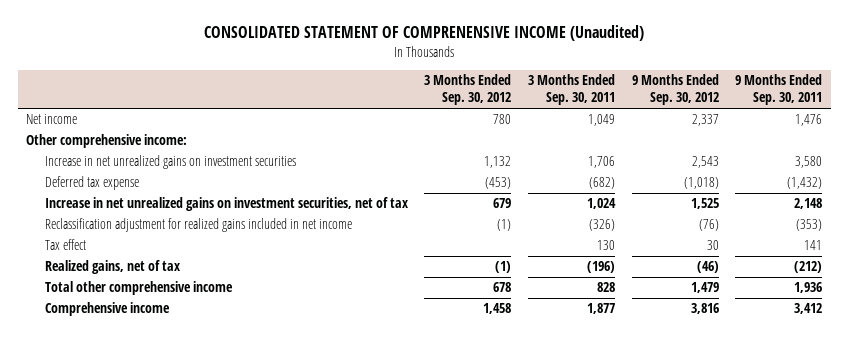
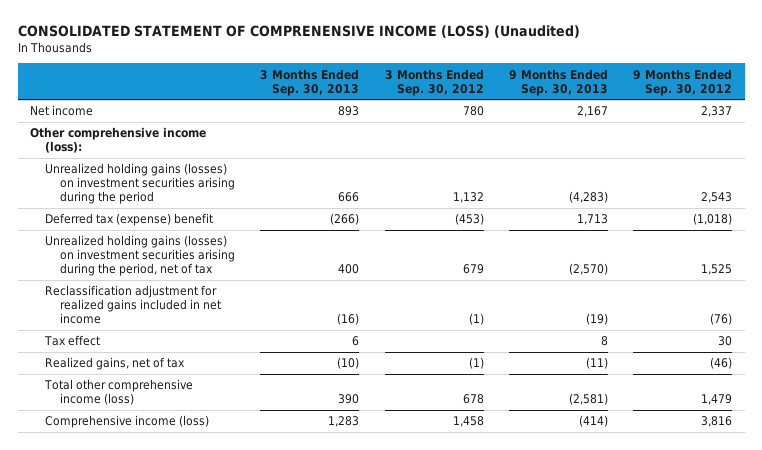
- CONSOLIDATED STATEMENT OF COMPRENENSIVE INCOME (Unaudited)
+ CONSOLIDATED STATEMENT OF COMPRENENSIVE INCOME (LOSS) (Unaudited)
- | 3 Months Ended Sep. 30, 2012 | 3 Months Ended Sep. 30, 2011 | 9 Months Ended Sep. 30, 2012 | 9 Months Ended Sep. 30, 2011
+ | 3 Months Ended Sep. 30, 2013 | 3 Months Ended Sep. 30, 2012 | 9 Months Ended Sep. 30, 2013 | 9 Months Ended Sep. 30, 2012
- Other comprehensive income:
- Increase in net unrealized gains on investment securities | 1,132 | 1,706 | 2,543 | 3,580
- Deferred tax expense | (453) | (682) | (1,018) | (1,432)
- Increase in net unrealized gains on investment securities, net of tax | 679 | 1,024 | 1,525 | 2,148
+ Other comprehensive income (loss):
+ Unrealized holding gains (losses) on investment securities arising during the period | 666 | 1,132 | (4,283) | 2,543
+ Deferred tax (expense) benefit | (266) | (453) | 1,713 | (1,018)
+ Unrealized holding gains (losses) on investment securities arising during the period, net of tax | 400 | 679 | (2,570) | 1,525
- Total other comprehensive income | 678 | 828 | 1,479 | 1,936
- Comprehensive income | 1,458 | 1,877 | 3,816 | 3,412
+ Total other comprehensive income (loss) | 390 | 678 | (2,581) | 1,479
+ Comprehensive income (loss) | 1,283 | 1,458 | (414) | 3,816

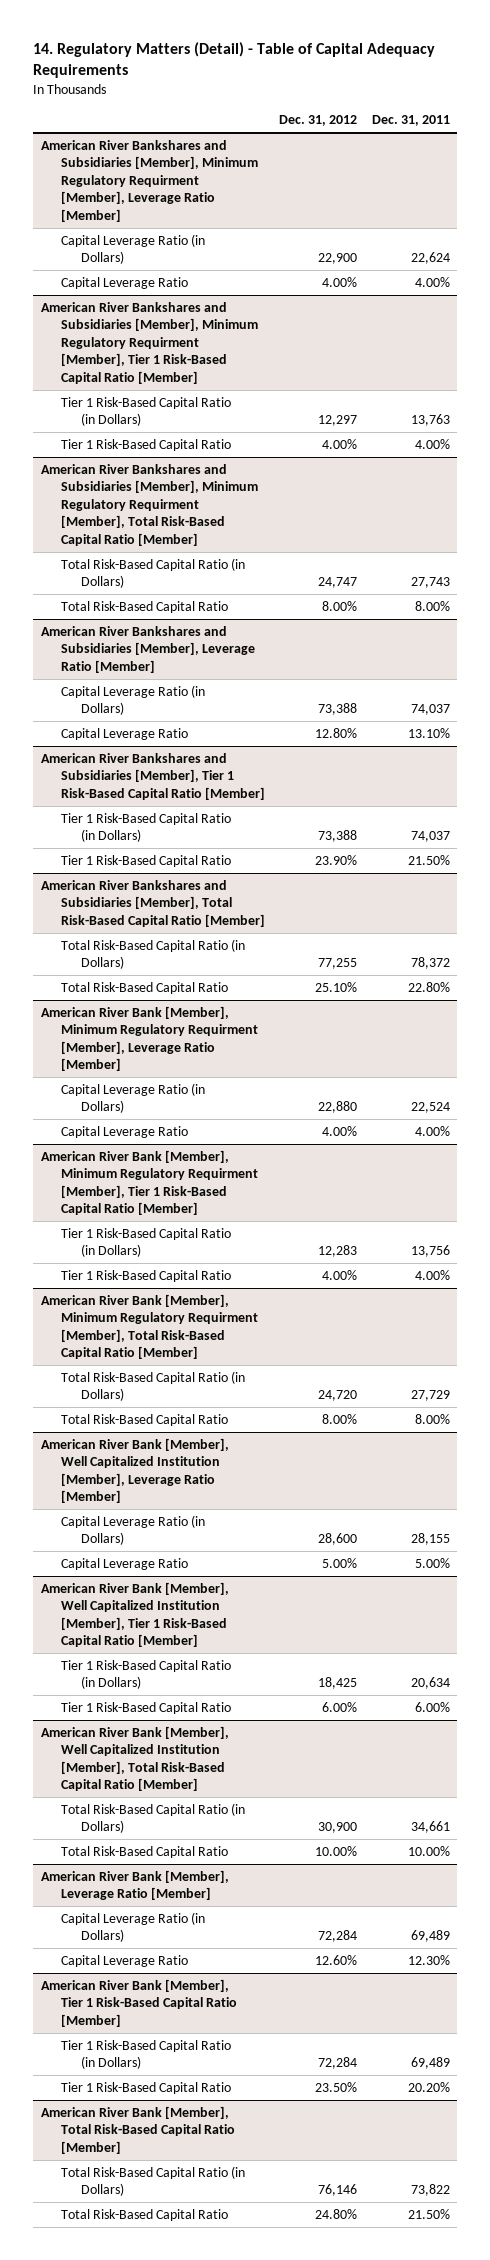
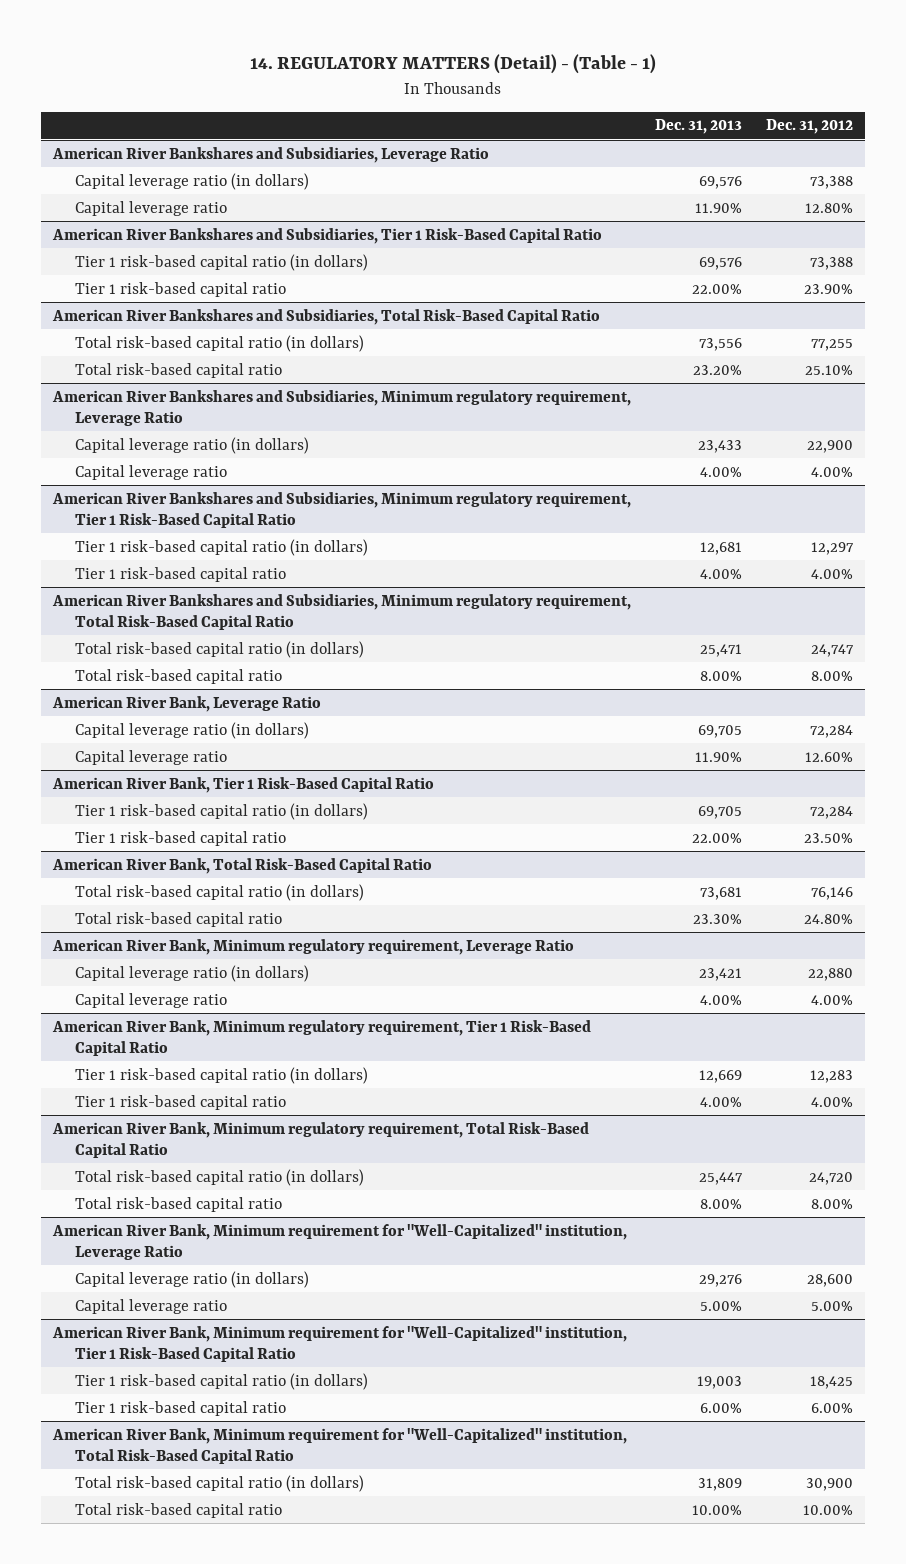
- 14. Regulatory Matters (Detail) - Table of Capital Adequacy Requirements
+ 14. REGULATORY MATTERS (Detail) - (Table - 1)
- | Dec. 31, 2012 | Dec. 31, 2011
+ | Dec. 31, 2013 | Dec. 31, 2012
- American River Bankshares and Subsidiaries [Member], Minimum Regulatory Requirment [Member], Leverage Ratio [Member]
- Capital Leverage Ratio (in Dollars) | 22,900 | 22,624
- Capital Leverage Ratio | 4.00% | 4.00%
- American River Bankshares and Subsidiaries [Member], Minimum Regulatory Requirment [Member], Tier 1 Risk-Based Capital Ratio [Member]
- Tier 1 Risk-Based Capital Ratio (in Dollars) | 12,297 | 13,763
- Tier 1 Risk-Based Capital Ratio | 4.00% | 4.00%
- American River Bankshares and Subsidiaries [Member], Minimum Regulatory Requirment [Member], Total Risk-Based Capital Ratio [Member]
- Total Risk-Based Capital Ratio (in Dollars) | 24,747 | 27,743
- Total Risk-Based Capital Ratio | 8.00% | 8.00%
- American River Bankshares and Subsidiaries [Member], Leverage Ratio [Member]
- Capital Leverage Ratio (in Dollars) | 73,388 | 74,037
- Capital Leverage Ratio | 12.80% | 13.10%
- American River Bankshares and Subsidiaries [Member], Tier 1 Risk-Based Capital Ratio [Member]
- Tier 1 Risk-Based Capital Ratio (in Dollars) | 73,388 | 74,037
- Tier 1 Risk-Based Capital Ratio | 23.90% | 21.50%
- American River Bankshares and Subsidiaries [Member], Total Risk-Based Capital Ratio [Member]
- Total Risk-Based Capital Ratio (in Dollars) | 77,255 | 78,372
- Total Risk-Based Capital Ratio | 25.10% | 22.80%
- American River Bank [Member], Minimum Regulatory Requirment [Member], Leverage Ratio [Member]
- Capital Leverage Ratio (in Dollars) | 22,880 | 22,524
- Capital Leverage Ratio | 4.00% | 4.00%
- American River Bank [Member], Minimum Regulatory Requirment [Member], Tier 1 Risk-Based Capital Ratio [Member]
- Tier 1 Risk-Based Capital Ratio (in Dollars) | 12,283 | 13,756
- Tier 1 Risk-Based Capital Ratio | 4.00% | 4.00%
- American River Bank [Member], Minimum Regulatory Requirment [Member], Total Risk-Based Capital Ratio [Member]
- Total Risk-Based Capital Ratio (in Dollars) | 24,720 | 27,729
- Total Risk-Based Capital Ratio | 8.00% | 8.00%
- American River Bank [Member], Well Capitalized Institution [Member], Leverage Ratio [Member]
- Capital Leverage Ratio (in Dollars) | 28,600 | 28,155
- Capital Leverage Ratio | 5.00% | 5.00%
- American River Bank [Member], Well Capitalized Institution [Member], Tier 1 Risk-Based Capital Ratio [Member]
- Tier 1 Risk-Based Capital Ratio (in Dollars) | 18,425 | 20,634
- Tier 1 Risk-Based Capital Ratio | 6.00% | 6.00%
- American River Bank [Member], Well Capitalized Institution [Member], Total Risk-Based Capital Ratio [Member]
- Total Risk-Based Capital Ratio (in Dollars) | 30,900 | 34,661
- Total Risk-Based Capital Ratio | 10.00% | 10.00%
- American River Bank [Member], Leverage Ratio [Member]
- Capital Leverage Ratio (in Dollars) | 72,284 | 69,489
- Capital Leverage Ratio | 12.60% | 12.30%
- American River Bank [Member], Tier 1 Risk-Based Capital Ratio [Member]
- Tier 1 Risk-Based Capital Ratio (in Dollars) | 72,284 | 69,489
- Tier 1 Risk-Based Capital Ratio | 23.50% | 20.20%
- American River Bank [Member], Total Risk-Based Capital Ratio [Member]
- Total Risk-Based Capital Ratio (in Dollars) | 76,146 | 73,822
- Total Risk-Based Capital Ratio | 24.80% | 21.50%
+ American River Bankshares and Subsidiaries, Leverage Ratio
+ Capital leverage ratio (in dollars) | 69,576 | 73,388
+ Capital leverage ratio | 11.90% | 12.80%
+ American River Bankshares and Subsidiaries, Tier 1 Risk-Based Capital Ratio
+ Tier 1 risk-based capital ratio (in dollars) | 69,576 | 73,388
+ Tier 1 risk-based capital ratio | 22.00% | 23.90%
+ American River Bankshares and Subsidiaries, Total Risk-Based Capital Ratio
+ Total risk-based capital ratio (in dollars) | 73,556 | 77,255
+ Total risk-based capital ratio | 23.20% | 25.10%
+ American River Bankshares and Subsidiaries, Minimum regulatory requirement, Leverage Ratio
+ Capital leverage ratio (in dollars) | 23,433 | 22,900
+ Capital leverage ratio | 4.00% | 4.00%
+ American River Bankshares and Subsidiaries, Minimum regulatory requirement, Tier 1 Risk-Based Capital Ratio
+ Tier 1 risk-based capital ratio (in dollars) | 12,681 | 12,297
+ Tier 1 risk-based capital ratio | 4.00% | 4.00%
+ American River Bankshares and Subsidiaries, Minimum regulatory requirement, Total Risk-Based Capital Ratio
+ Total risk-based capital ratio (in dollars) | 25,471 | 24,747
+ Total risk-based capital ratio | 8.00% | 8.00%
+ American River Bank, Leverage Ratio
+ Capital leverage ratio (in dollars) | 69,705 | 72,284
+ Capital leverage ratio | 11.90% | 12.60%
+ American River Bank, Tier 1 Risk-Based Capital Ratio
+ Tier 1 risk-based capital ratio (in dollars) | 69,705 | 72,284
+ Tier 1 risk-based capital ratio | 22.00% | 23.50%
+ American River Bank, Total Risk-Based Capital Ratio
+ Total risk-based capital ratio (in dollars) | 73,681 | 76,146
+ Total risk-based capital ratio | 23.30% | 24.80%
+ American River Bank, Minimum regulatory requirement, Leverage Ratio
+ Capital leverage ratio (in dollars) | 23,421 | 22,880
+ Capital leverage ratio | 4.00% | 4.00%
+ American River Bank, Minimum regulatory requirement, Tier 1 Risk-Based Capital Ratio
+ Tier 1 risk-based capital ratio (in dollars) | 12,669 | 12,283
+ Tier 1 risk-based capital ratio | 4.00% | 4.00%
+ American River Bank, Minimum regulatory requirement, Total Risk-Based Capital Ratio
+ Total risk-based capital ratio (in dollars) | 25,447 | 24,720
+ Total risk-based capital ratio | 8.00% | 8.00%
+ American River Bank, Minimum requirement for "Well-Capitalized" institution, Leverage Ratio
+ Capital leverage ratio (in dollars) | 29,276 | 28,600
+ Capital leverage ratio | 5.00% | 5.00%
+ American River Bank, Minimum requirement for "Well-Capitalized" institution, Tier 1 Risk-Based Capital Ratio
+ Tier 1 risk-based capital ratio (in dollars) | 19,003 | 18,425
+ Tier 1 risk-based capital ratio | 6.00% | 6.00%
+ American River Bank, Minimum requirement for "Well-Capitalized" institution, Total Risk-Based Capital Ratio
+ Total risk-based capital ratio (in dollars) | 31,809 | 30,900
+ Total risk-based capital ratio | 10.00% | 10.00%

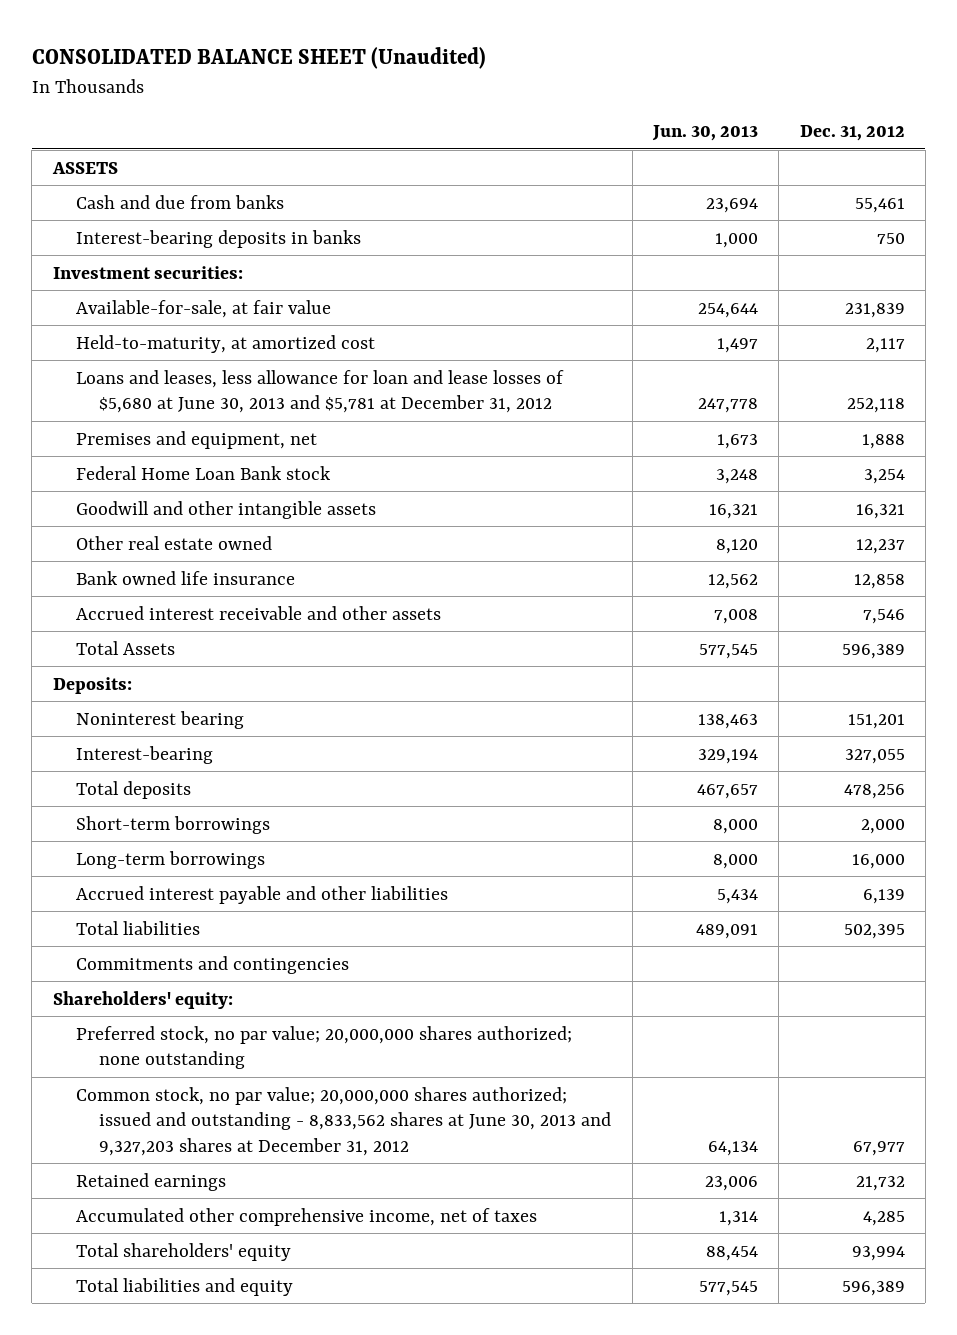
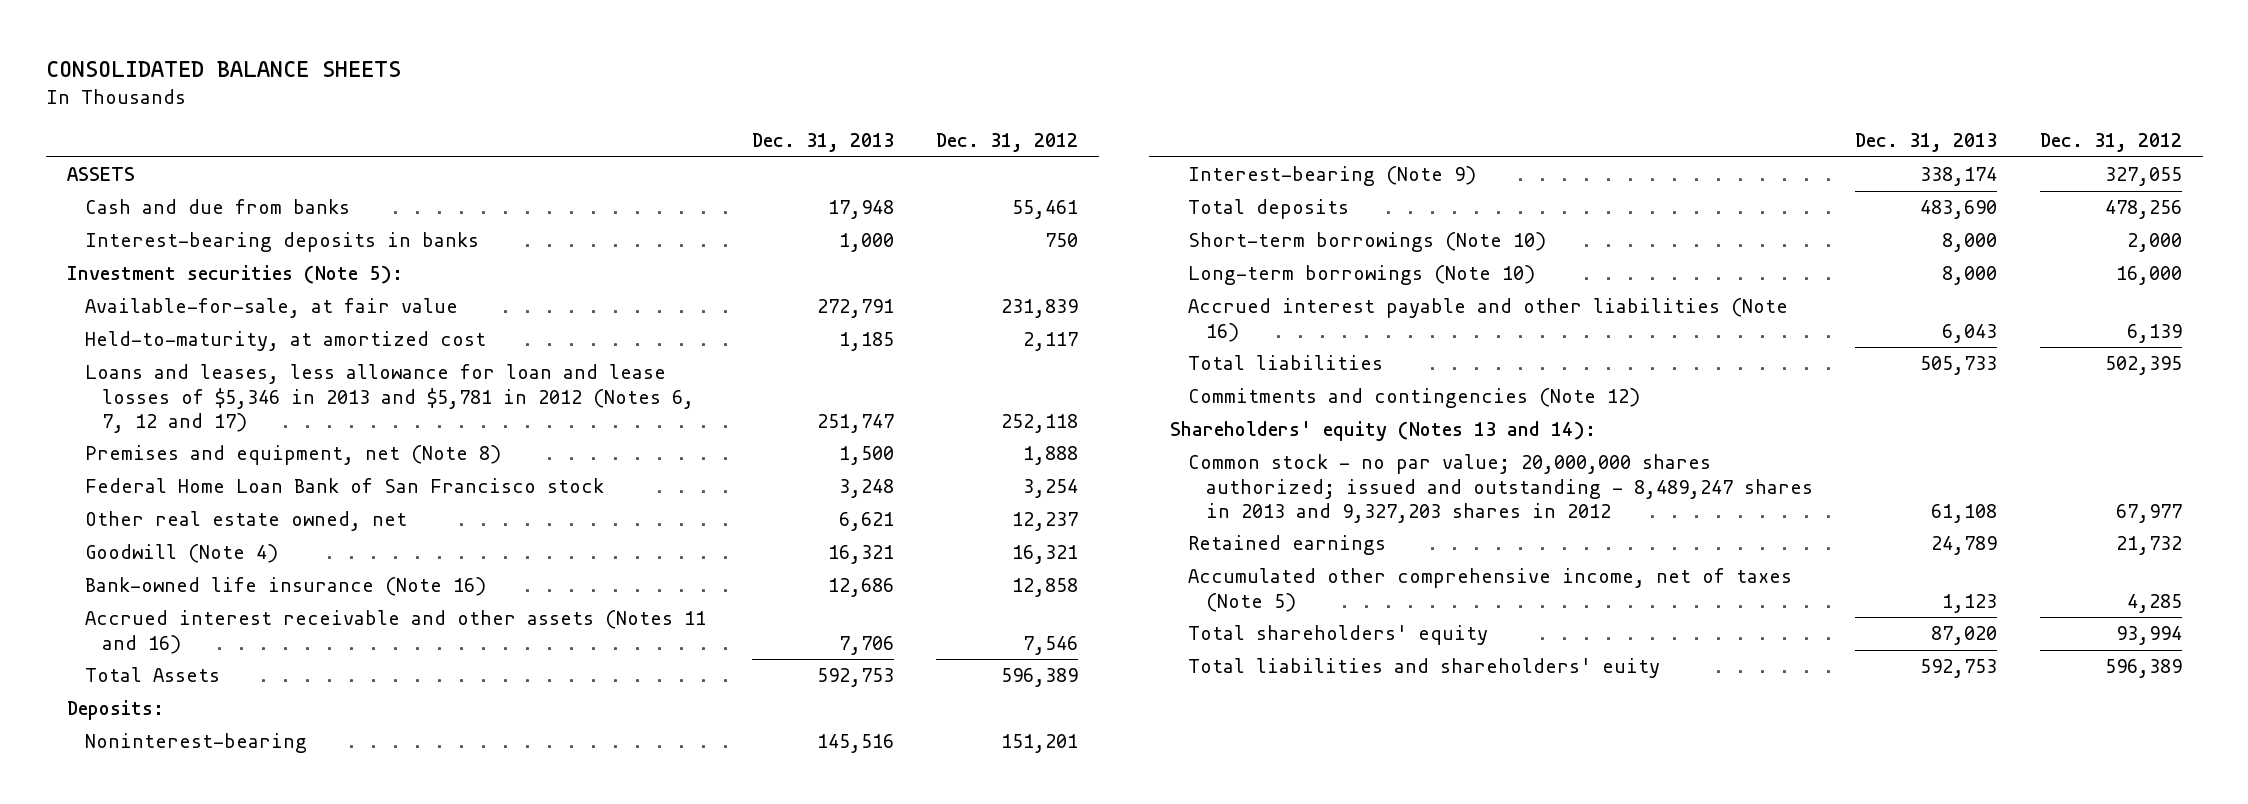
- CONSOLIDATED BALANCE SHEET (Unaudited)
+ CONSOLIDATED BALANCE SHEETS
- | Jun. 30, 2013 | Dec. 31, 2012
+ | Dec. 31, 2013 | Dec. 31, 2012
- Investment securities:
+ Investment securities (Note 5):
- Loans and leases, less allowance for loan and lease losses of $5,680 at June 30, 2013 and $5,781 at December 31, 2012 | 247,778 | 252,118
- Premises and equipment, net | 1,673 | 1,888
- Federal Home Loan Bank stock | 3,248 | 3,254
- Goodwill and other intangible assets | 16,321 | 16,321
- Other real estate owned | 8,120 | 12,237
- Bank owned life insurance | 12,562 | 12,858
- Accrued interest receivable and other assets | 7,008 | 7,546
+ Loans and leases, less allowance for loan and lease losses of $5,346 in 2013 and $5,781 in 2012 (Notes 6, 7, 12 and 17) | 251,747 | 252,118
+ Premises and equipment, net (Note 8) | 1,500 | 1,888
+ Federal Home Loan Bank of San Francisco stock | 3,248 | 3,254
+ Other real estate owned, net | 6,621 | 12,237
+ Goodwill (Note 4) | 16,321 | 16,321
+ Bank-owned life insurance (Note 16) | 12,686 | 12,858
+ Accrued interest receivable and other assets (Notes 11 and 16) | 7,706 | 7,546
- Noninterest bearing | 138,463 | 151,201
- Interest-bearing | 329,194 | 327,055
+ Noninterest-bearing | 145,516 | 151,201
+ Interest-bearing (Note 9) | 338,174 | 327,055
- Short-term borrowings | 8,000 | 2,000
- Long-term borrowings | 8,000 | 16,000
- Accrued interest payable and other liabilities | 5,434 | 6,139
+ Short-term borrowings (Note 10) | 8,000 | 2,000
+ Long-term borrowings (Note 10) | 8,000 | 16,000
+ Accrued interest payable and other liabilities (Note 16) | 6,043 | 6,139
- Commitments and contingencies
- Shareholders' equity:
- Preferred stock, no par value; 20,000,000 shares authorized; none outstanding
- Common stock, no par value; 20,000,000 shares authorized; issued and outstanding - 8,833,562 shares at June 30, 2013 and 9,327,203 shares at December 31, 2012 | 64,134 | 67,977
+ Commitments and contingencies (Note 12)
+ Shareholders' equity (Notes 13 and 14):
+ Common stock - no par value; 20,000,000 shares authorized; issued and outstanding - 8,489,247 shares in 2013 and 9,327,203 shares in 2012 | 61,108 | 67,977
- Accumulated other comprehensive income, net of taxes | 1,314 | 4,285
+ Accumulated other comprehensive income, net of taxes (Note 5) | 1,123 | 4,285
- Total liabilities and equity | 577,545 | 596,389
+ Total liabilities and shareholders' euity | 592,753 | 596,389

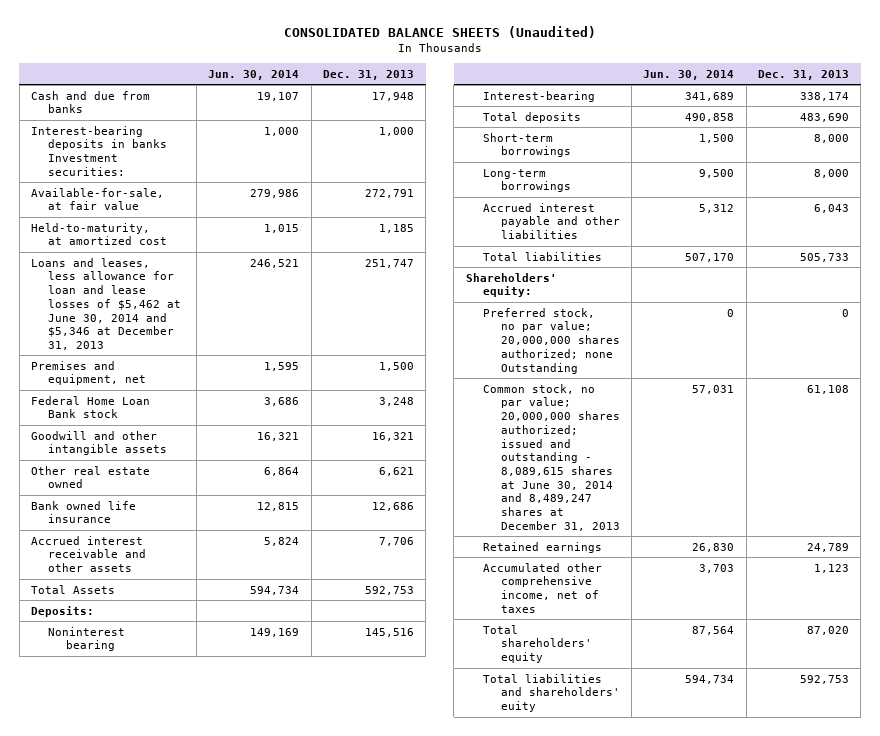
- CONSOLIDATED BALANCE SHEETS
+ CONSOLIDATED BALANCE SHEETS (Unaudited)
- | Dec. 31, 2013 | Dec. 31, 2012
+ | Jun. 30, 2014 | Dec. 31, 2013
- ASSETS
- Interest-bearing deposits in banks | 1,000 | 750
- Investment securities (Note 5):
+ Interest-bearing deposits in banks Investment securities: | 1,000 | 1,000
- Loans and leases, less allowance for loan and lease losses of $5,346 in 2013 and $5,781 in 2012 (Notes 6, 7, 12 and 17) | 251,747 | 252,118
- Premises and equipment, net (Note 8) | 1,500 | 1,888
- Federal Home Loan Bank of San Francisco stock | 3,248 | 3,254
- Other real estate owned, net | 6,621 | 12,237
- Goodwill (Note 4) | 16,321 | 16,321
- Bank-owned life insurance (Note 16) | 12,686 | 12,858
- Accrued interest receivable and other assets (Notes 11 and 16) | 7,706 | 7,546
+ Loans and leases, less allowance for loan and lease losses of $5,462 at June 30, 2014 and $5,346 at December 31, 2013 | 246,521 | 251,747
+ Premises and equipment, net | 1,595 | 1,500
+ Federal Home Loan Bank stock | 3,686 | 3,248
+ Goodwill and other intangible assets | 16,321 | 16,321
+ Other real estate owned | 6,864 | 6,621
+ Bank owned life insurance | 12,815 | 12,686
+ Accrued interest receivable and other assets | 5,824 | 7,706
- Noninterest-bearing | 145,516 | 151,201
- Interest-bearing (Note 9) | 338,174 | 327,055
+ Noninterest bearing | 149,169 | 145,516
+ Interest-bearing | 341,689 | 338,174
- Short-term borrowings (Note 10) | 8,000 | 2,000
- Long-term borrowings (Note 10) | 8,000 | 16,000
- Accrued interest payable and other liabilities (Note 16) | 6,043 | 6,139
+ Short-term borrowings | 1,500 | 8,000
+ Long-term borrowings | 9,500 | 8,000
+ Accrued interest payable and other liabilities | 5,312 | 6,043
- Commitments and contingencies (Note 12)
- Shareholders' equity (Notes 13 and 14):
- Common stock - no par value; 20,000,000 shares authorized; issued and outstanding - 8,489,247 shares in 2013 and 9,327,203 shares in 2012 | 61,108 | 67,977
+ Shareholders' equity:
+ Preferred stock, no par value; 20,000,000 shares authorized; none Outstanding | 0 | 0
+ Common stock, no par value; 20,000,000 shares authorized; issued and outstanding - 8,089,615 shares at June 30, 2014 and 8,489,247 shares at December 31, 2013 | 57,031 | 61,108
- Accumulated other comprehensive income, net of taxes (Note 5) | 1,123 | 4,285
+ Accumulated other comprehensive income, net of taxes | 3,703 | 1,123

